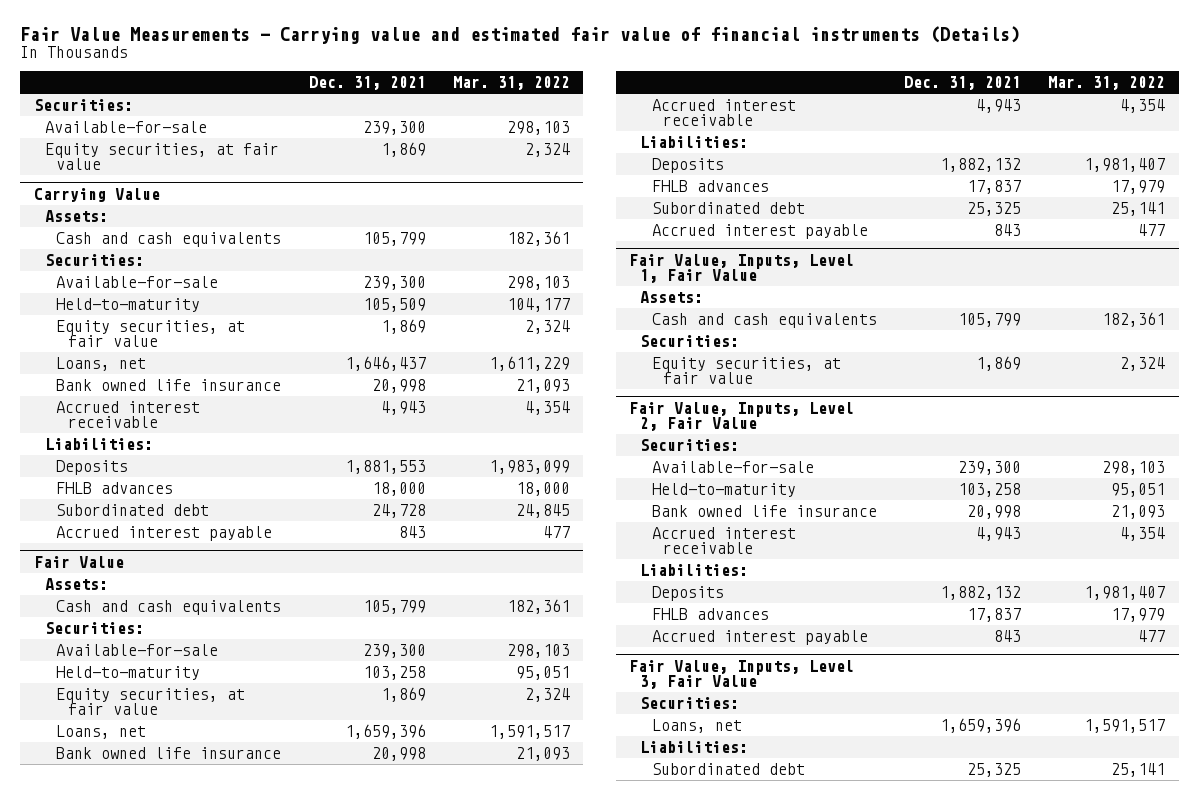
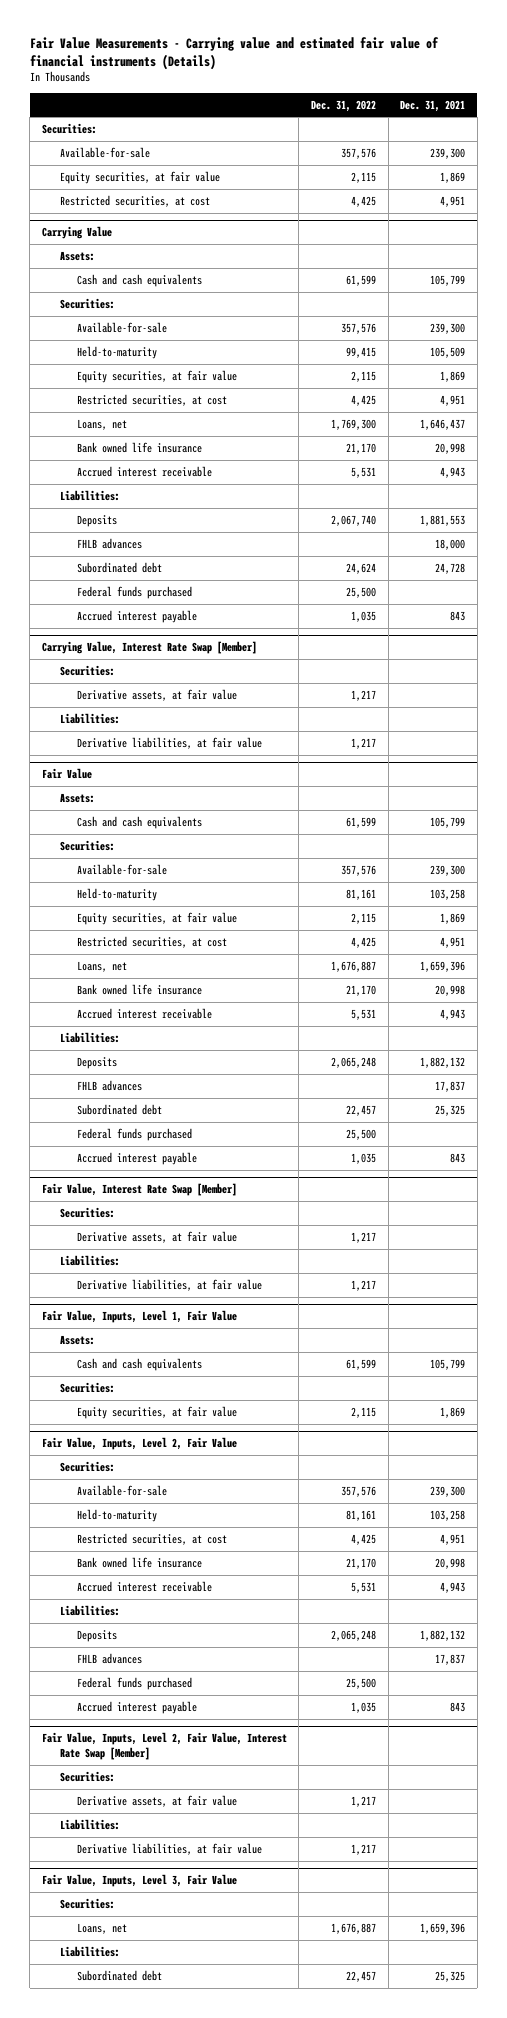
- | Dec. 31, 2021 | Mar. 31, 2022
+ | Dec. 31, 2022 | Dec. 31, 2021
+ Restricted securities, at cost | 4,425 | 4,951
@ Carrying Value
+ Restricted securities, at cost | 4,425 | 4,951
+ Federal funds purchased | 25,500 |
+ Carrying Value, Interest Rate Swap [Member]
+ Securities:
+ Derivative assets, at fair value | 1,217 |
+ Liabilities:
+ Derivative liabilities, at fair value | 1,217 |
@ Fair Value
+ Restricted securities, at cost | 4,425 | 4,951
+ Federal funds purchased | 25,500 |
+ Fair Value, Interest Rate Swap [Member]
+ Securities:
+ Derivative assets, at fair value | 1,217 |
+ Liabilities:
+ Derivative liabilities, at fair value | 1,217 |
@ Fair Value, Inputs, Level 2, Fair Value
+ Restricted securities, at cost | 4,425 | 4,951
+ Federal funds purchased | 25,500 |
+ Fair Value, Inputs, Level 2, Fair Value, Interest Rate Swap [Member]
+ Securities:
+ Derivative assets, at fair value | 1,217 |
+ Liabilities:
+ Derivative liabilities, at fair value | 1,217 |

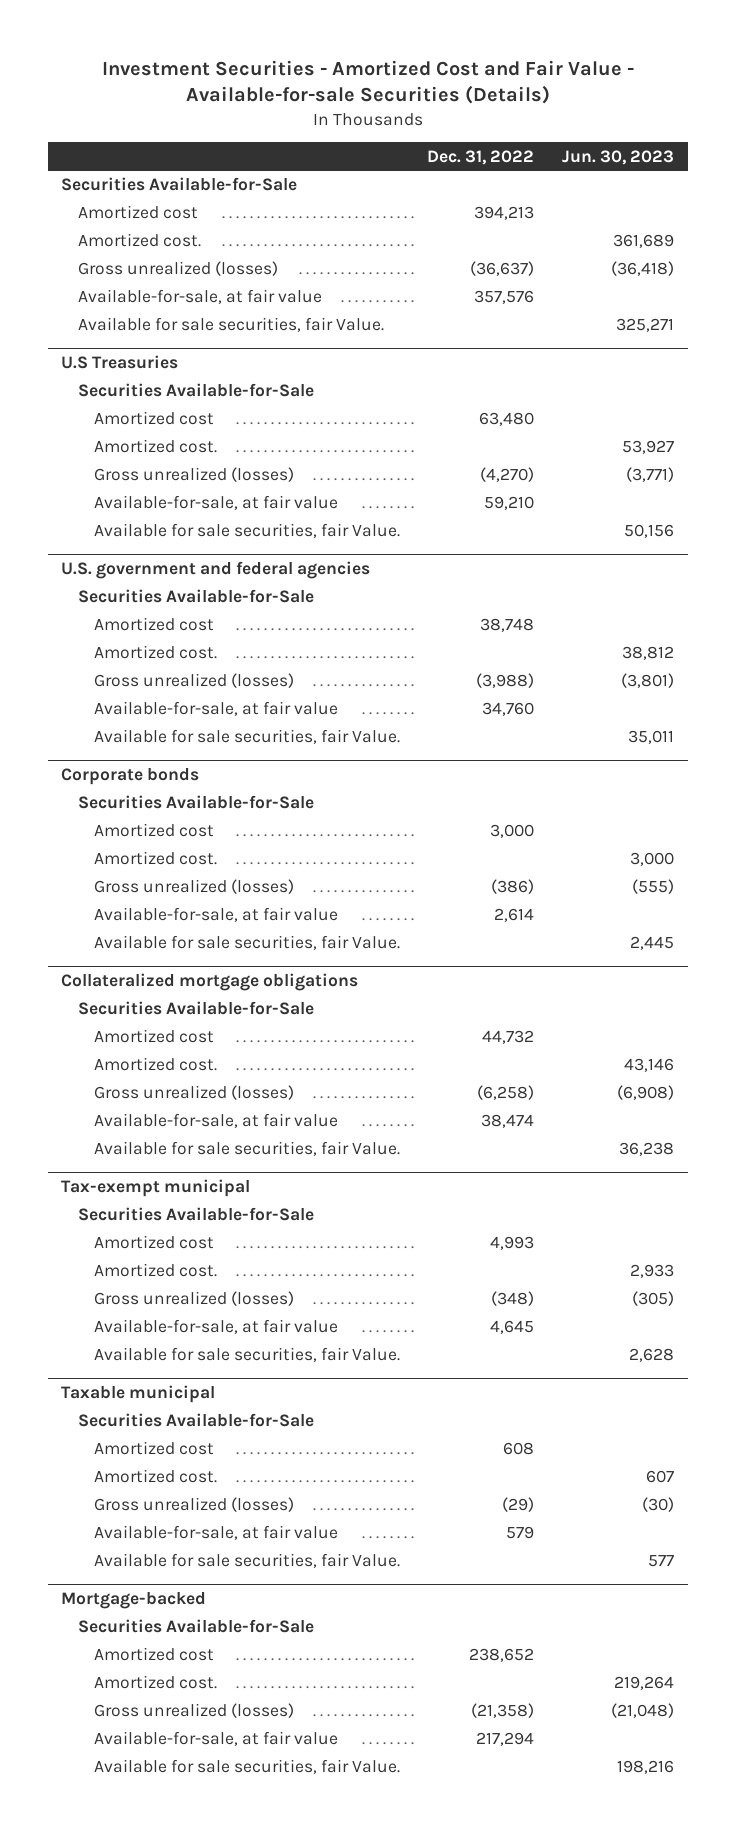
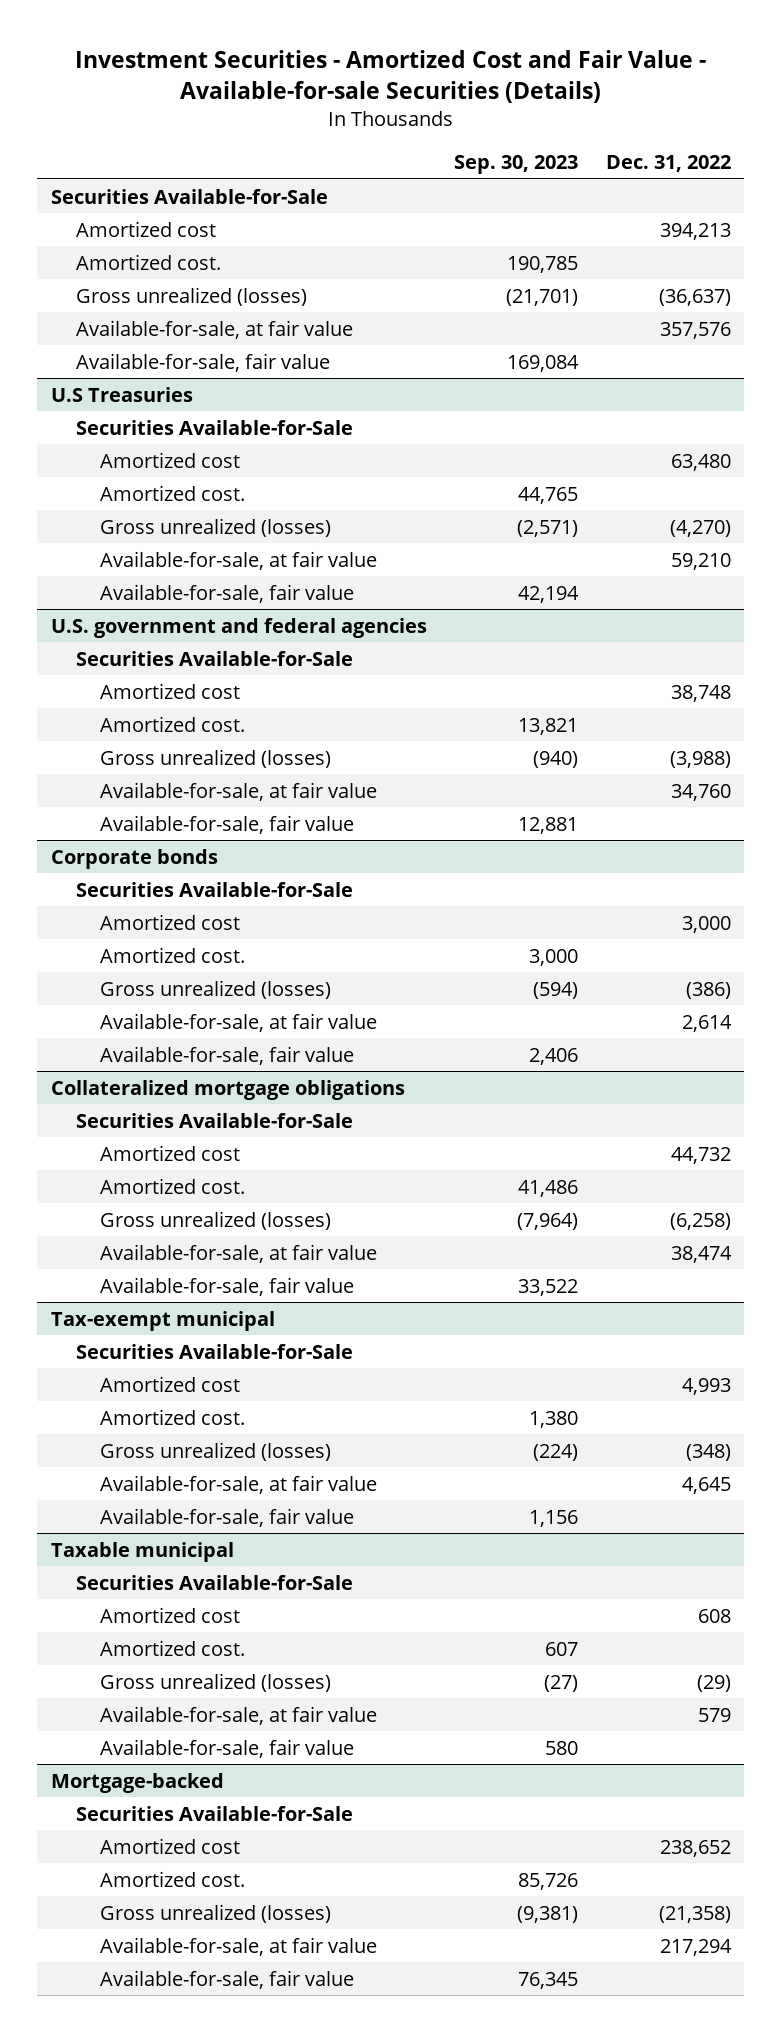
- | Dec. 31, 2022 | Jun. 30, 2023
+ | Sep. 30, 2023 | Dec. 31, 2022
- Available for sale securities, fair Value. | | 325,271
+ Available-for-sale, fair value | 169,084 |
@ U.S Treasuries
- Available for sale securities, fair Value. | | 50,156
+ Available-for-sale, fair value | 42,194 |
@ U.S. government and federal agencies
- Available for sale securities, fair Value. | | 35,011
+ Available-for-sale, fair value | 12,881 |
@ Corporate bonds
- Available for sale securities, fair Value. | | 2,445
+ Available-for-sale, fair value | 2,406 |
@ Collateralized mortgage obligations
- Available for sale securities, fair Value. | | 36,238
+ Available-for-sale, fair value | 33,522 |
@ Tax-exempt municipal
- Available for sale securities, fair Value. | | 2,628
+ Available-for-sale, fair value | 1,156 |
@ Taxable municipal
- Available for sale securities, fair Value. | | 577
+ Available-for-sale, fair value | 580 |
@ Mortgage-backed
- Available for sale securities, fair Value. | | 198,216
+ Available-for-sale, fair value | 76,345 |

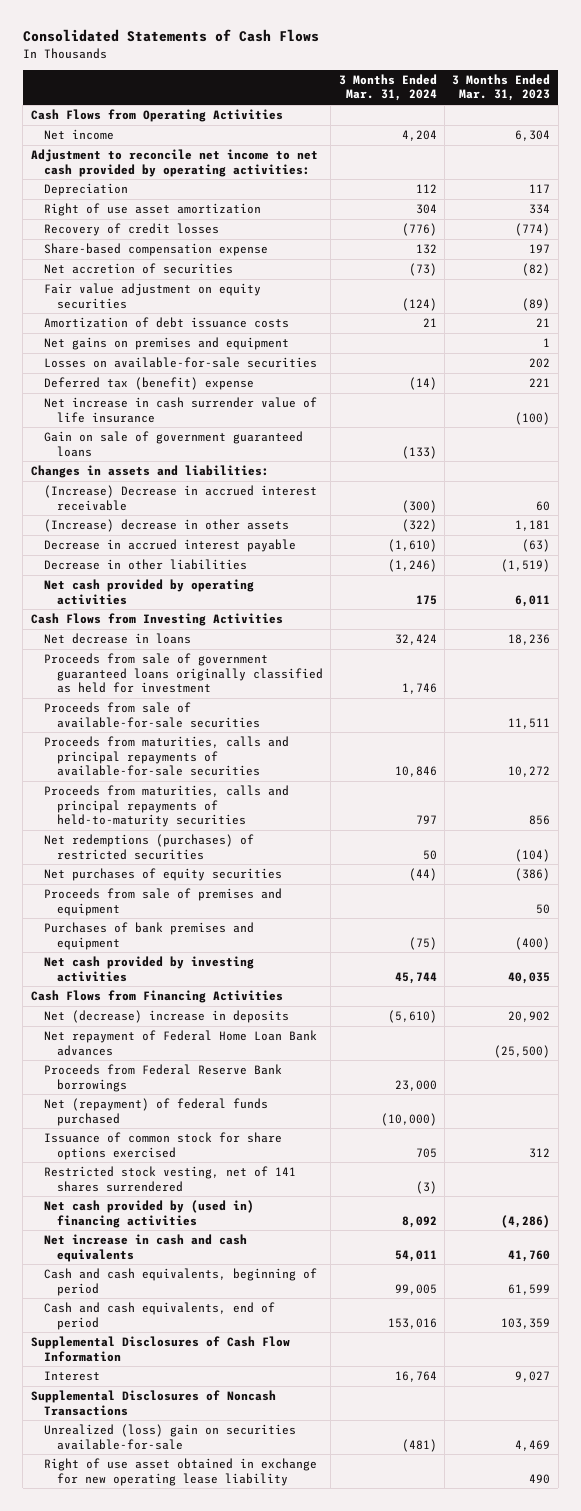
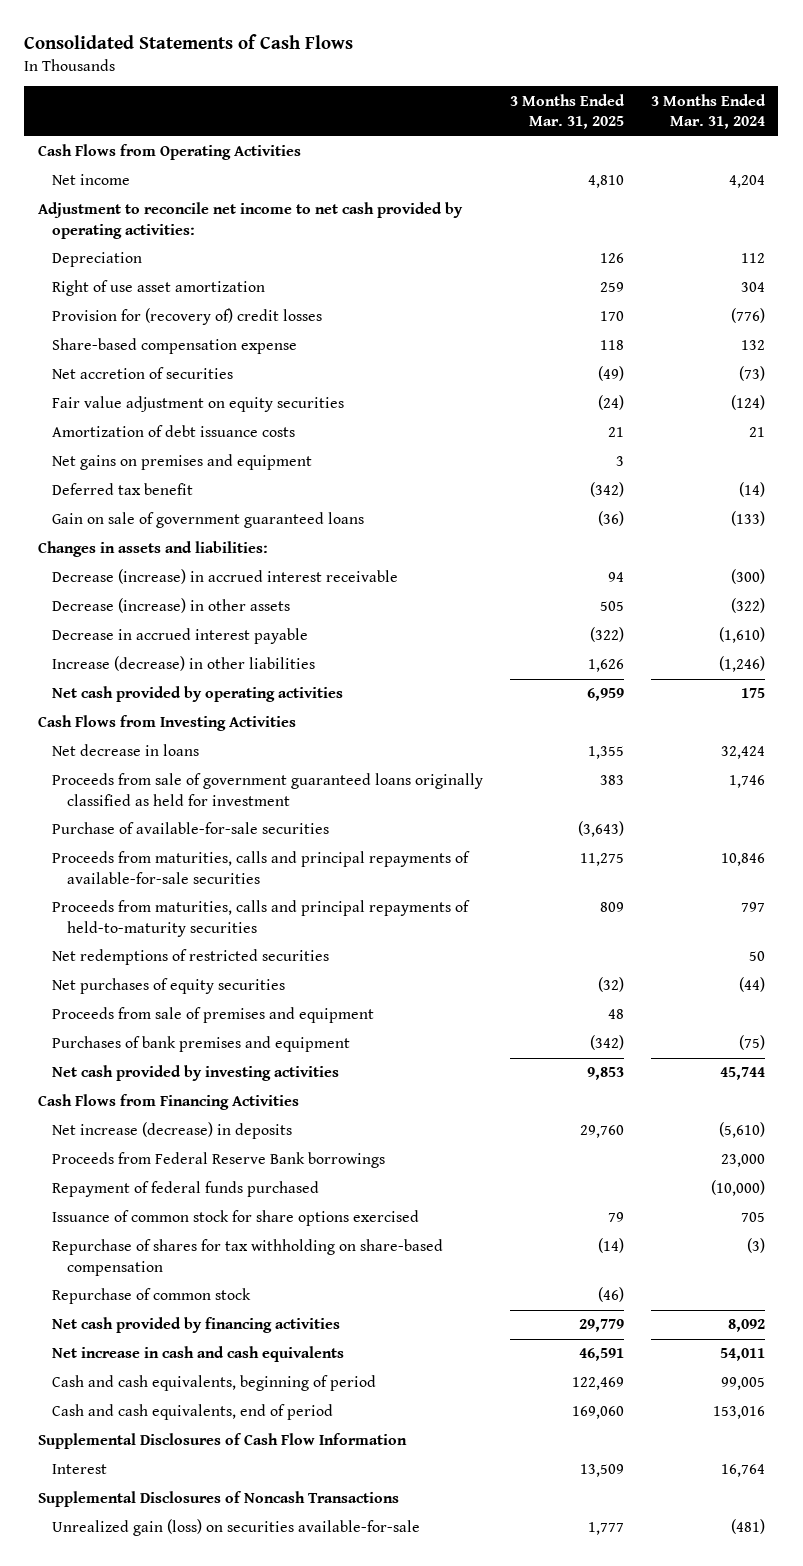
- | 3 Months Ended Mar. 31, 2024 | 3 Months Ended Mar. 31, 2023
+ | 3 Months Ended Mar. 31, 2025 | 3 Months Ended Mar. 31, 2024
- Recovery of credit losses | (776) | (774)
+ Provision for (recovery of) credit losses | 170 | (776)
- Losses on available-for-sale securities | | 202
- Deferred tax (benefit) expense | (14) | 221
- Net increase in cash surrender value of life insurance | | (100)
+ Deferred tax benefit | (342) | (14)
- (Increase) Decrease in accrued interest receivable | (300) | 60
- (Increase) decrease in other assets | (322) | 1,181
+ Decrease (increase) in accrued interest receivable | 94 | (300)
+ Decrease (increase) in other assets | 505 | (322)
- Decrease in other liabilities | (1,246) | (1,519)
+ Increase (decrease) in other liabilities | 1,626 | (1,246)
- Proceeds from sale of available-for-sale securities | | 11,511
+ Purchase of available-for-sale securities | (3,643) |
- Net redemptions (purchases) of restricted securities | 50 | (104)
+ Net redemptions of restricted securities | | 50
- Net (decrease) increase in deposits | (5,610) | 20,902
- Net repayment of Federal Home Loan Bank advances | | (25,500)
+ Net increase (decrease) in deposits | 29,760 | (5,610)
- Net (repayment) of federal funds purchased | (10,000) |
+ Repayment of federal funds purchased | | (10,000)
- Restricted stock vesting, net of 141 shares surrendered | (3) |
- Net cash provided by (used in) financing activities | 8,092 | (4,286)
+ Repurchase of shares for tax withholding on share-based compensation | (14) | (3)
+ Repurchase of common stock | (46) |
+ Net cash provided by financing activities | 29,779 | 8,092
- Unrealized (loss) gain on securities available-for-sale | (481) | 4,469
- Right of use asset obtained in exchange for new operating lease liability | | 490
+ Unrealized gain (loss) on securities available-for-sale | 1,777 | (481)

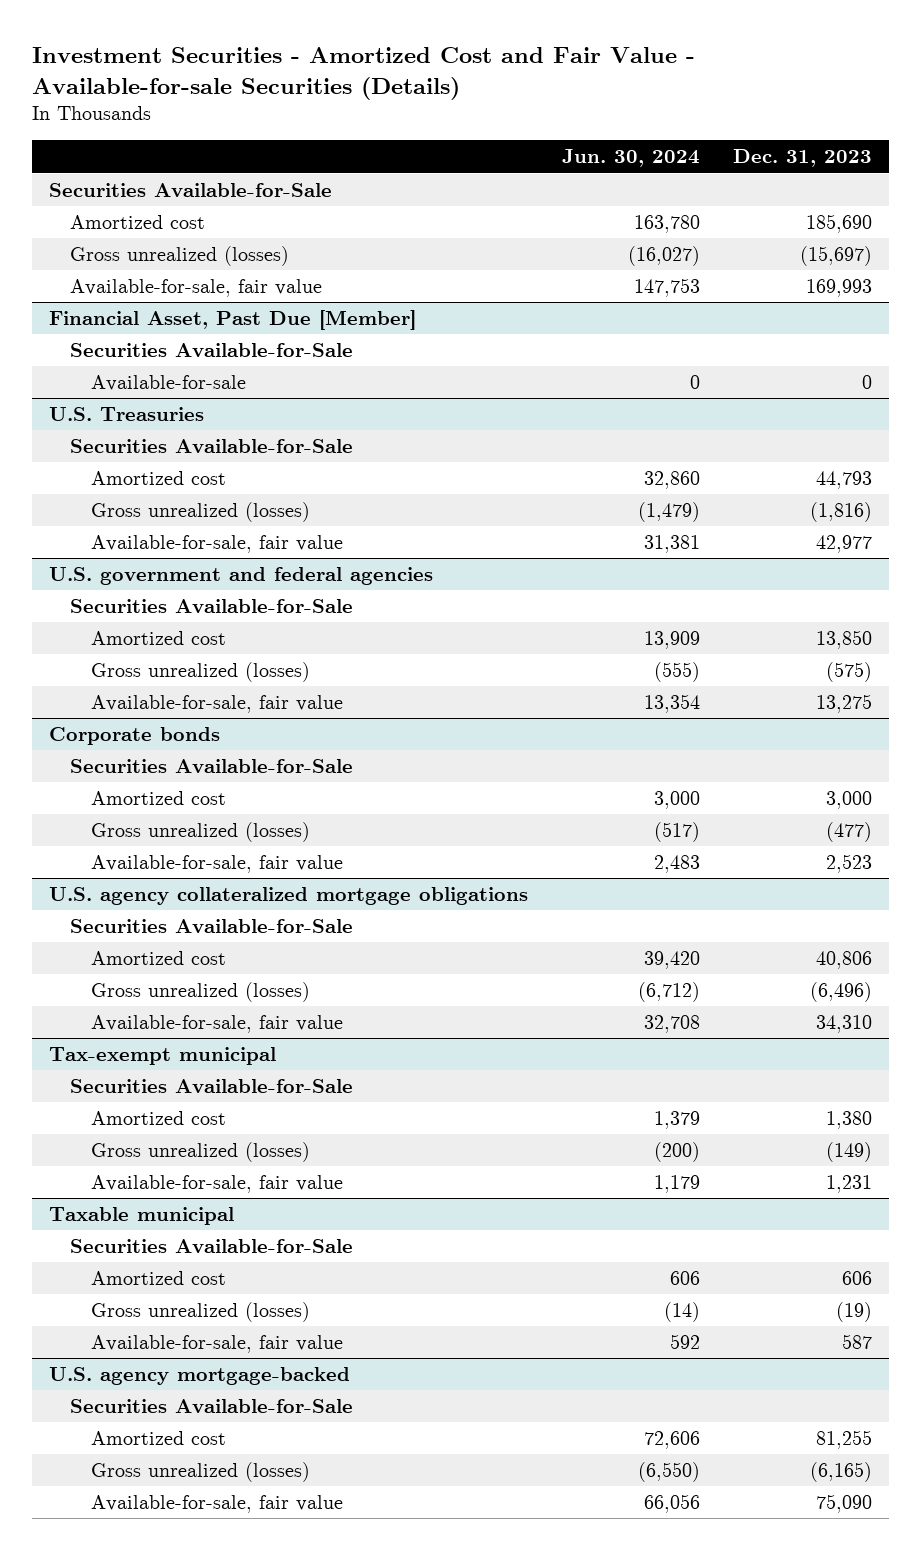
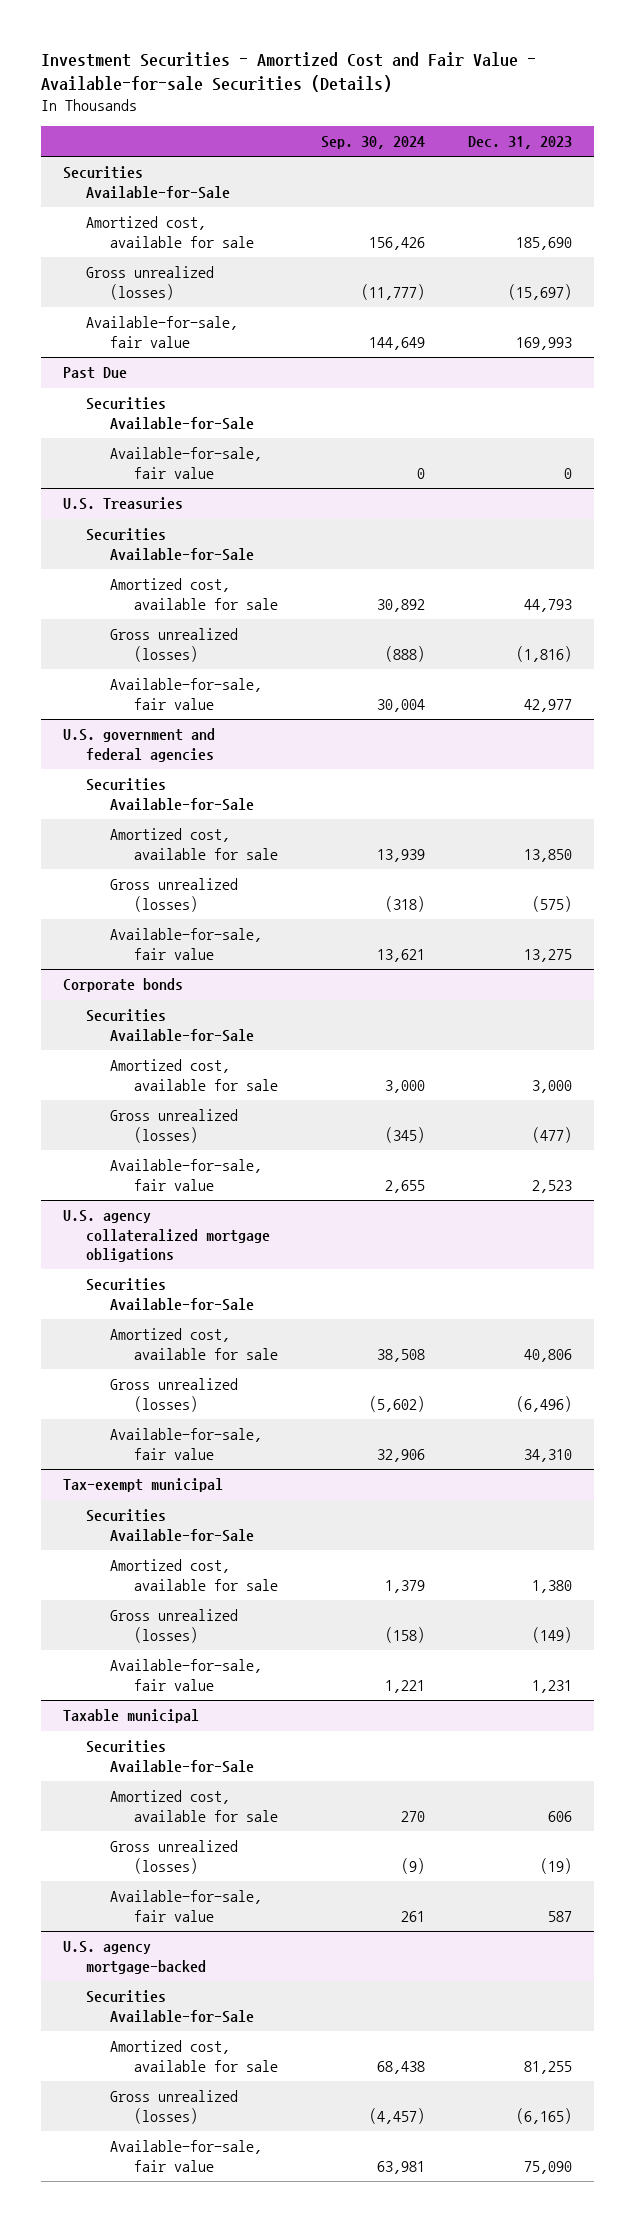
- | Jun. 30, 2024 | Dec. 31, 2023
+ | Sep. 30, 2024 | Dec. 31, 2023
- Amortized cost | 163,780 | 185,690
+ Amortized cost, available for sale | 156,426 | 185,690
- Financial Asset, Past Due [Member]
+ Past Due
- Available-for-sale | 0 | 0
+ Available-for-sale, fair value | 0 | 0
@ U.S. Treasuries
- Amortized cost | 32,860 | 44,793
+ Amortized cost, available for sale | 30,892 | 44,793
@ U.S. government and federal agencies
- Amortized cost | 13,909 | 13,850
+ Amortized cost, available for sale | 13,939 | 13,850
@ Corporate bonds
- Amortized cost | 3,000 | 3,000
+ Amortized cost, available for sale | 3,000 | 3,000
@ U.S. agency collateralized mortgage obligations
- Amortized cost | 39,420 | 40,806
+ Amortized cost, available for sale | 38,508 | 40,806
@ Tax-exempt municipal
- Amortized cost | 1,379 | 1,380
+ Amortized cost, available for sale | 1,379 | 1,380
@ Taxable municipal
- Amortized cost | 606 | 606
+ Amortized cost, available for sale | 270 | 606
@ U.S. agency mortgage-backed
- Amortized cost | 72,606 | 81,255
+ Amortized cost, available for sale | 68,438 | 81,255

